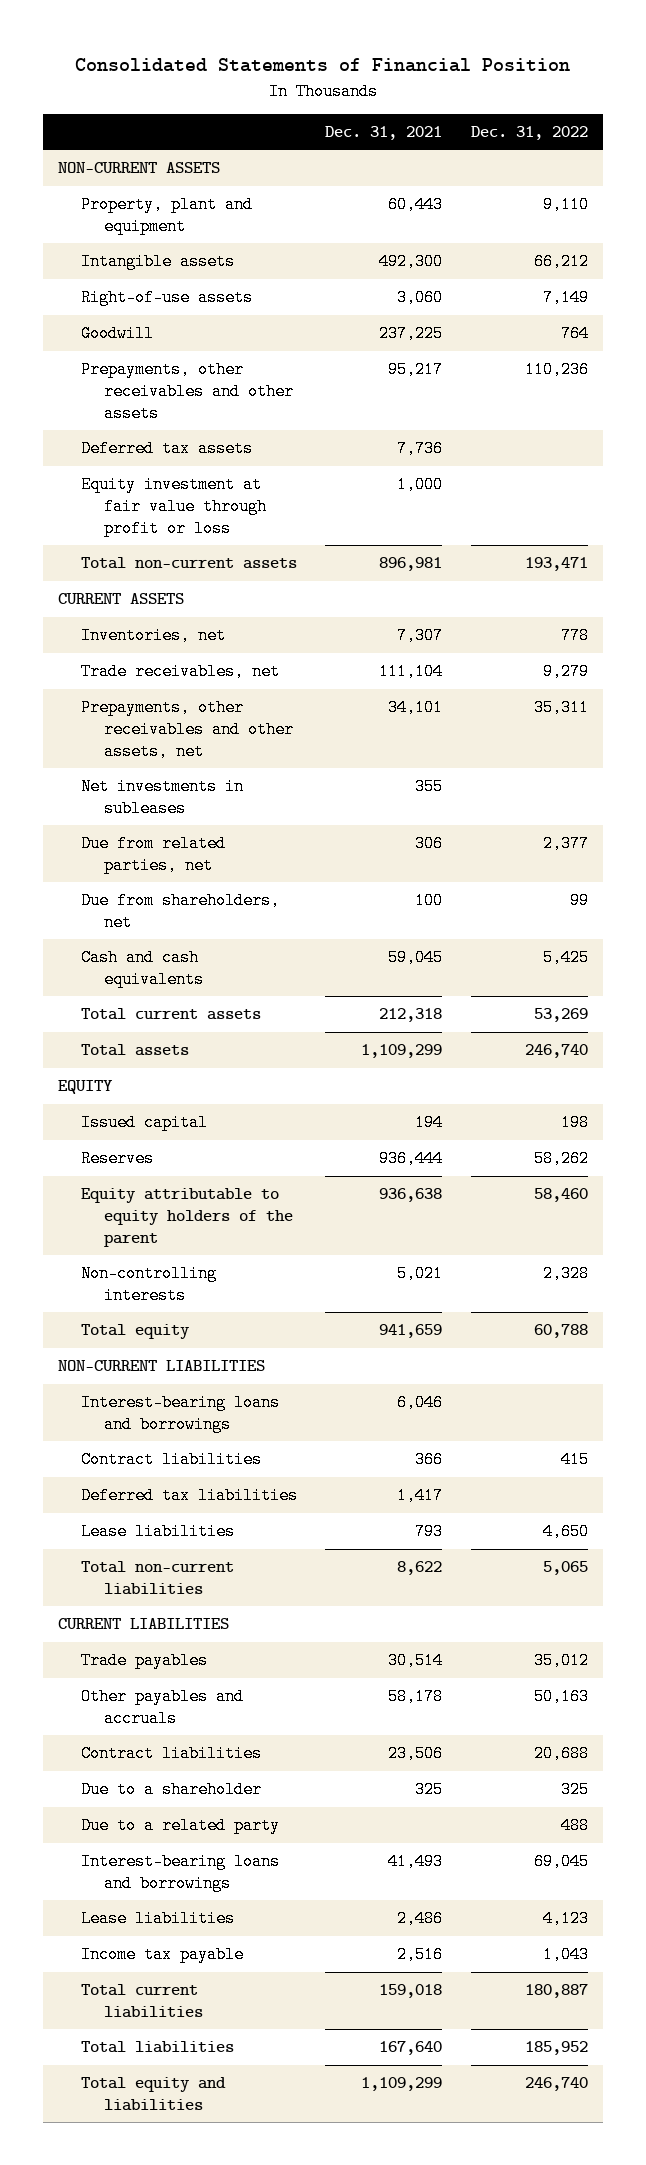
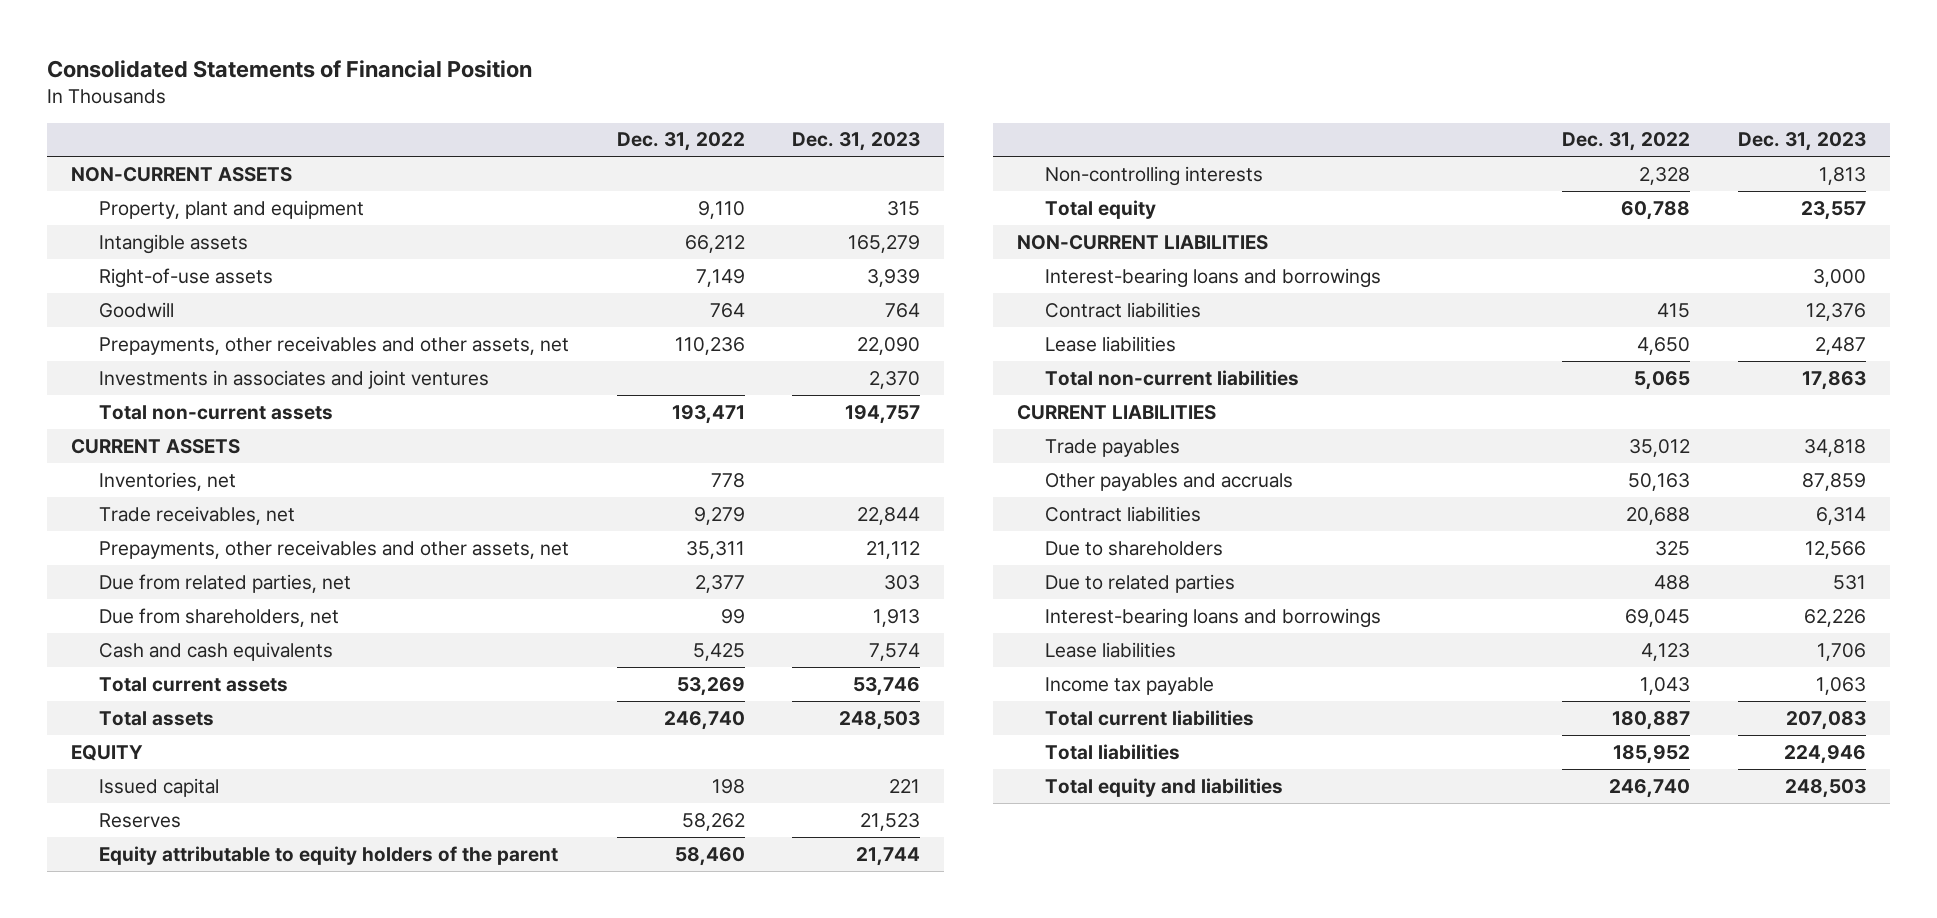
- | Dec. 31, 2021 | Dec. 31, 2022
+ | Dec. 31, 2022 | Dec. 31, 2023
- Prepayments, other receivables and other assets | 95,217 | 110,236
- Deferred tax assets | 7,736 |
- Equity investment at fair value through profit or loss | 1,000 |
+ Prepayments, other receivables and other assets, net | 110,236 | 22,090
+ Investments in associates and joint ventures | | 2,370
- Net investments in subleases | 355 |
- Deferred tax liabilities | 1,417 |
- Due to a shareholder | 325 | 325
- Due to a related party | | 488
+ Due to shareholders | 325 | 12,566
+ Due to related parties | 488 | 531

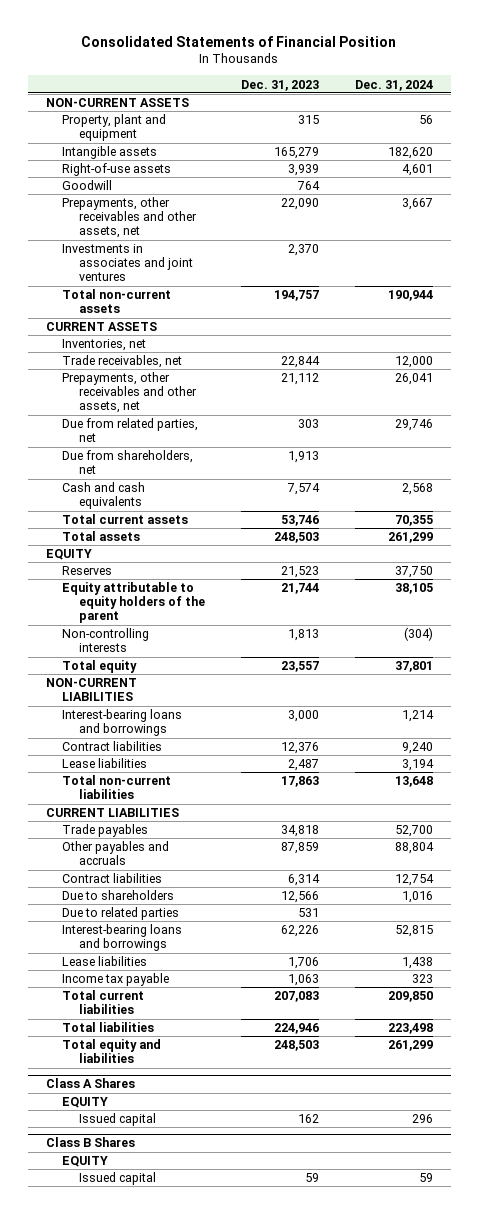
- | Dec. 31, 2022 | Dec. 31, 2023
+ | Dec. 31, 2023 | Dec. 31, 2024
- Issued capital | 198 | 221
+ Class A Shares
+ EQUITY
+ Issued capital | 162 | 296
+ Class B Shares
+ EQUITY
+ Issued capital | 59 | 59

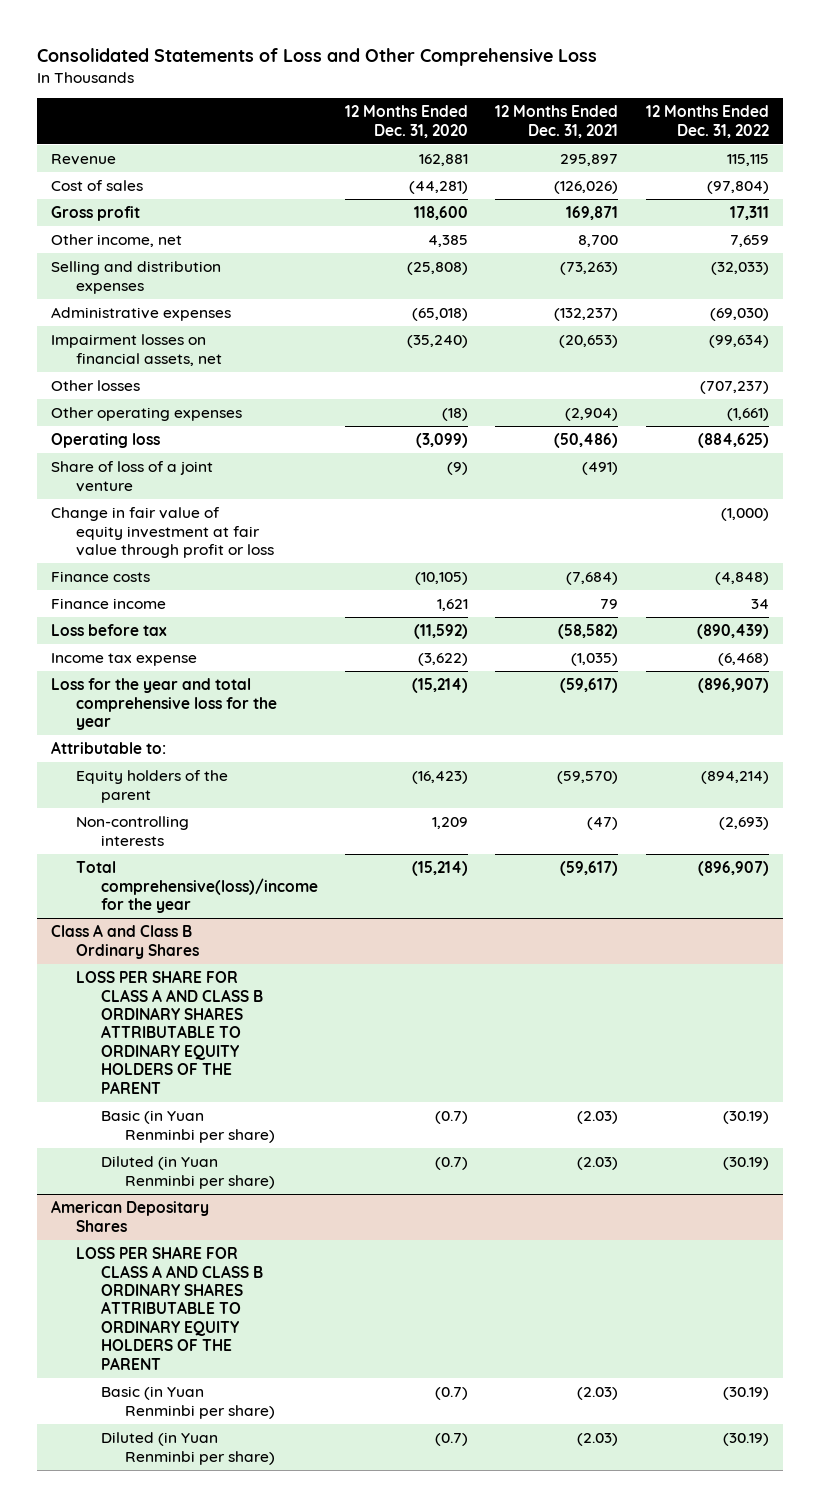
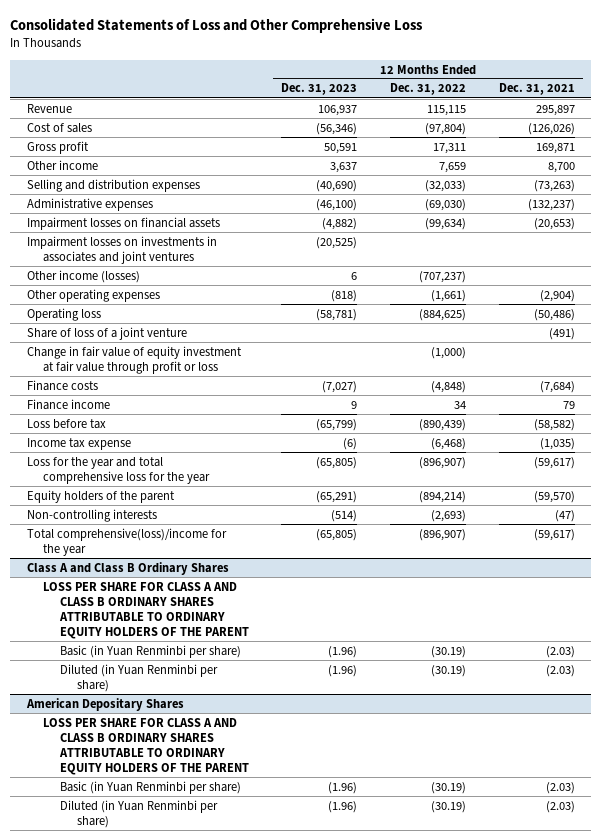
- | 12 Months Ended Dec. 31, 2020 | 12 Months Ended Dec. 31, 2021 | 12 Months Ended Dec. 31, 2022
+ | 12 Months Ended Dec. 31, 2023 | 12 Months Ended Dec. 31, 2022 | 12 Months Ended Dec. 31, 2021
- Other income, net | 4,385 | 8,700 | 7,659
+ Other income | 3,637 | 7,659 | 8,700
- Impairment losses on financial assets, net | (35,240) | (20,653) | (99,634)
- Other losses | | | (707,237)
+ Impairment losses on financial assets | (4,882) | (99,634) | (20,653)
+ Impairment losses on investments in associates and joint ventures | (20,525) | |
+ Other income (losses) | 6 | (707,237) |
- Attributable to:

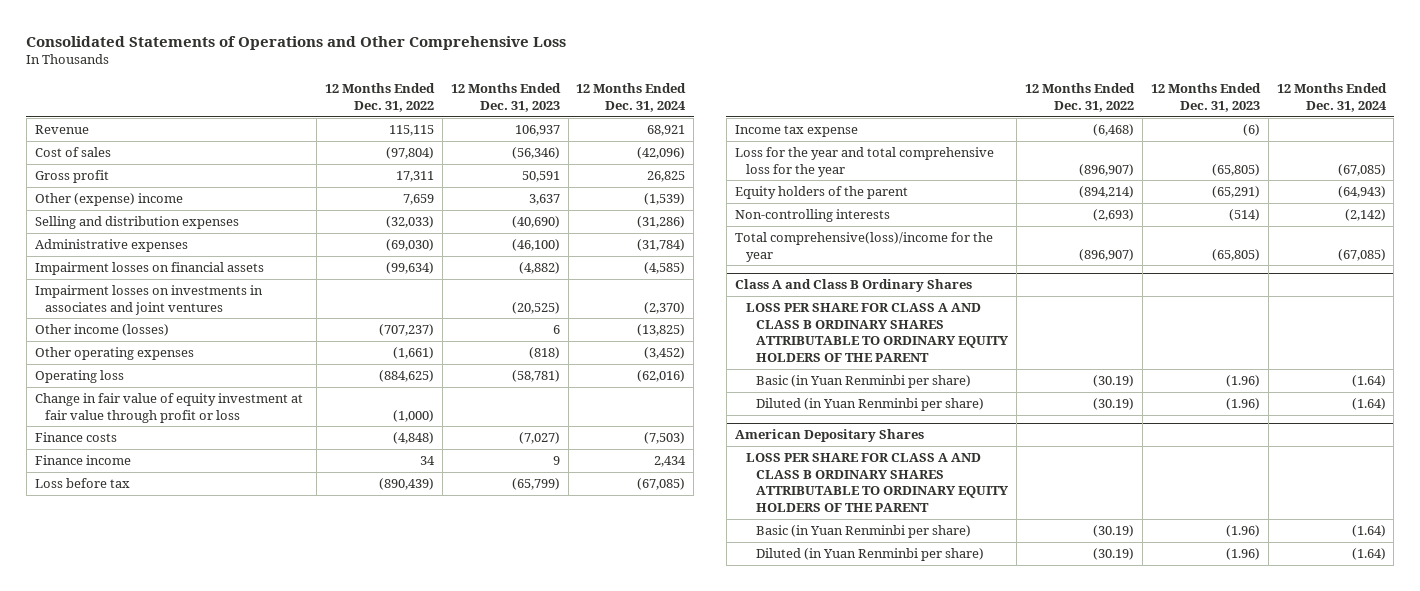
- Consolidated Statements of Loss and Other Comprehensive Loss
+ Consolidated Statements of Operations and Other Comprehensive Loss
- | 12 Months Ended Dec. 31, 2023 | 12 Months Ended Dec. 31, 2022 | 12 Months Ended Dec. 31, 2021
+ | 12 Months Ended Dec. 31, 2022 | 12 Months Ended Dec. 31, 2023 | 12 Months Ended Dec. 31, 2024
- Other income | 3,637 | 7,659 | 8,700
+ Other (expense) income | 7,659 | 3,637 | (1,539)
- Share of loss of a joint venture | | | (491)

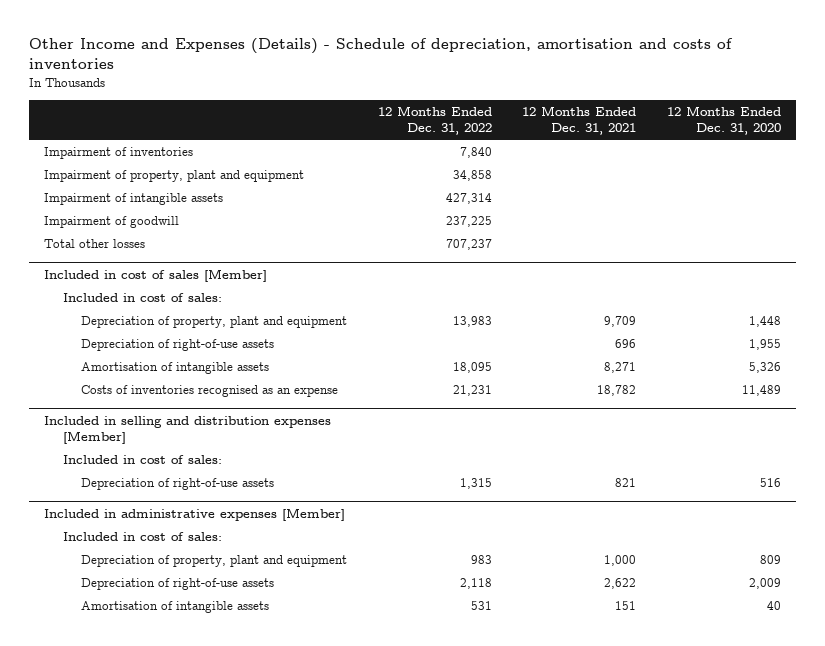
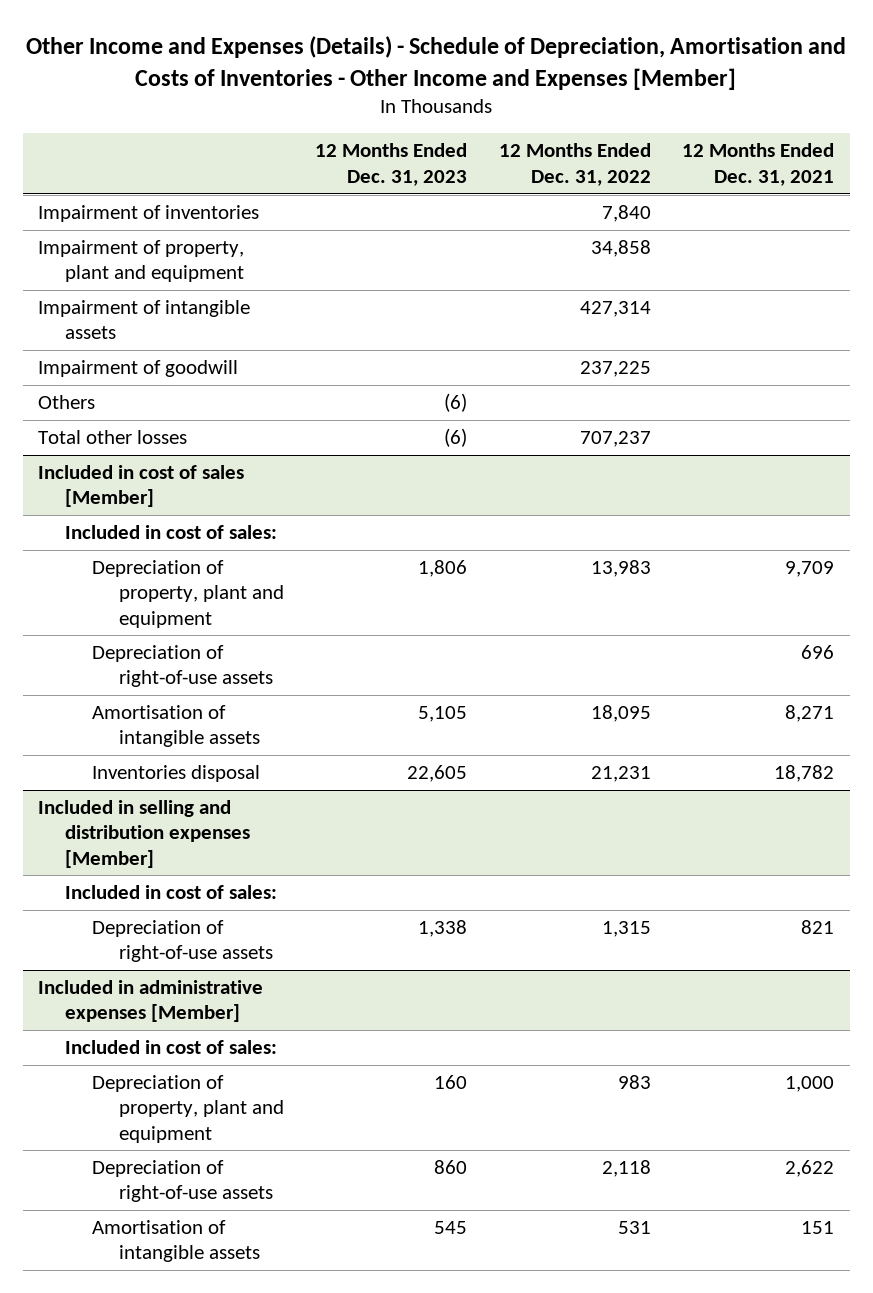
- Other Income and Expenses (Details) - Schedule of depreciation, amortisation and costs of inventories
+ Other Income and Expenses (Details) - Schedule of Depreciation, Amortisation and Costs of Inventories - Other Income and Expenses [Member]
- | 12 Months Ended Dec. 31, 2022 | 12 Months Ended Dec. 31, 2021 | 12 Months Ended Dec. 31, 2020
+ | 12 Months Ended Dec. 31, 2023 | 12 Months Ended Dec. 31, 2022 | 12 Months Ended Dec. 31, 2021
+ Others | (6) | |
@ Included in cost of sales [Member]
- Costs of inventories recognised as an expense | 21,231 | 18,782 | 11,489
+ Inventories disposal | 22,605 | 21,231 | 18,782

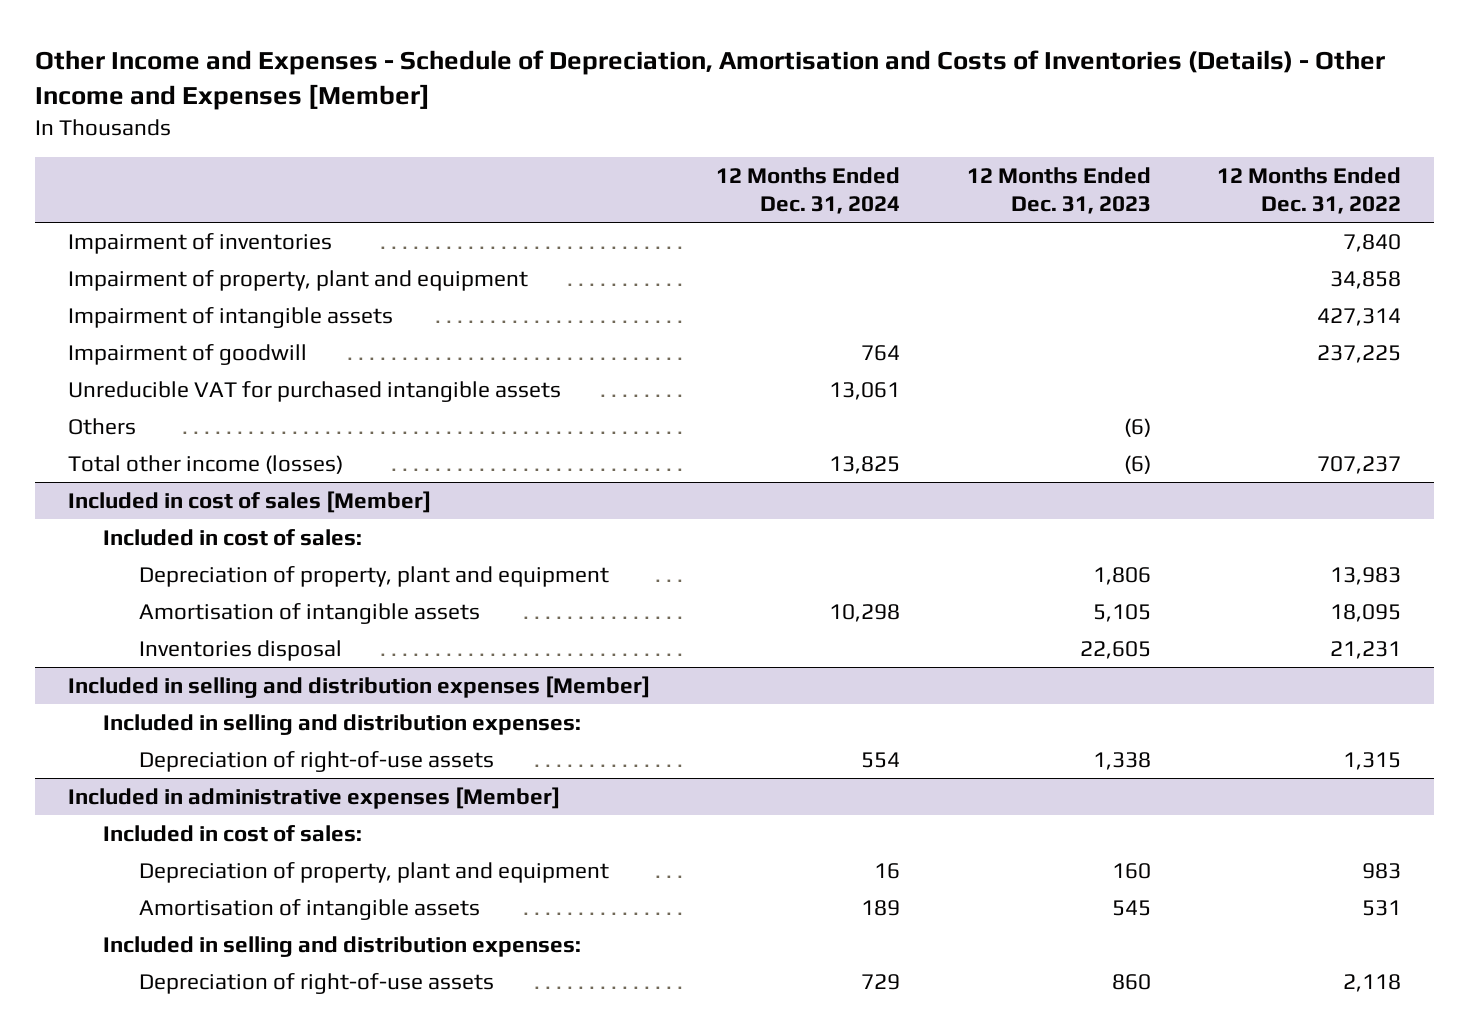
- Other Income and Expenses (Details) - Schedule of Depreciation, Amortisation and Costs of Inventories - Other Income and Expenses [Member]
+ Other Income and Expenses - Schedule of Depreciation, Amortisation and Costs of Inventories (Details) - Other Income and Expenses [Member]
- | 12 Months Ended Dec. 31, 2023 | 12 Months Ended Dec. 31, 2022 | 12 Months Ended Dec. 31, 2021
+ | 12 Months Ended Dec. 31, 2024 | 12 Months Ended Dec. 31, 2023 | 12 Months Ended Dec. 31, 2022
+ Unreducible VAT for purchased intangible assets | 13,061 | |
- Total other losses | (6) | 707,237 |
+ Total other income (losses) | 13,825 | (6) | 707,237
@ Included in cost of sales [Member]
- Depreciation of right-of-use assets | | | 696
@ Included in selling and distribution expenses [Member]
- Included in cost of sales:
+ Included in selling and distribution expenses:
@ Included in administrative expenses [Member]
+ Included in selling and distribution expenses:
moved down: Depreciation of right-of-use assets | 729 | 860 | 2,118

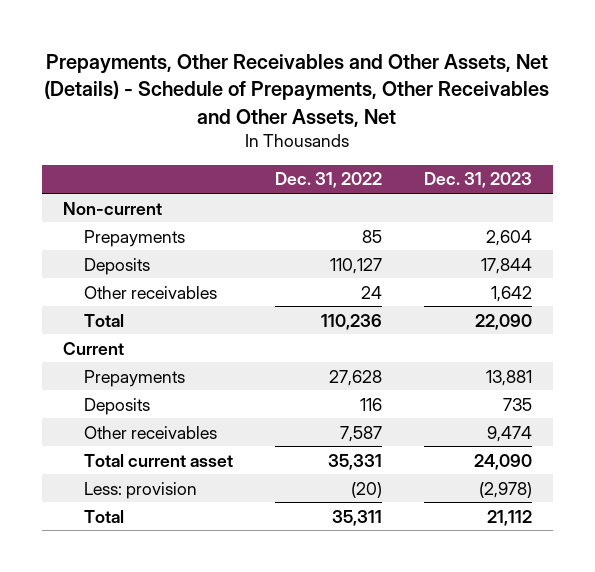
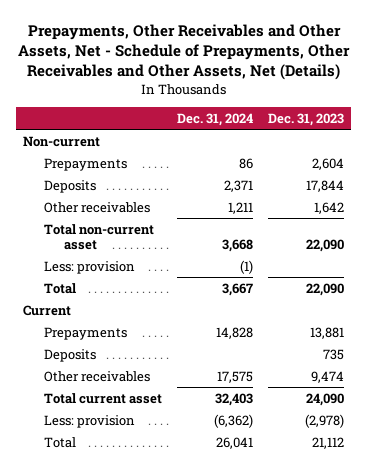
- Prepayments, Other Receivables and Other Assets, Net (Details) - Schedule of Prepayments, Other Receivables and Other Assets, Net
+ Prepayments, Other Receivables and Other Assets, Net - Schedule of Prepayments, Other Receivables and Other Assets, Net (Details)
- | Dec. 31, 2022 | Dec. 31, 2023
+ | Dec. 31, 2024 | Dec. 31, 2023
+ Total non-current asset | 3,668 | 22,090
+ Less: provision | (1) |

